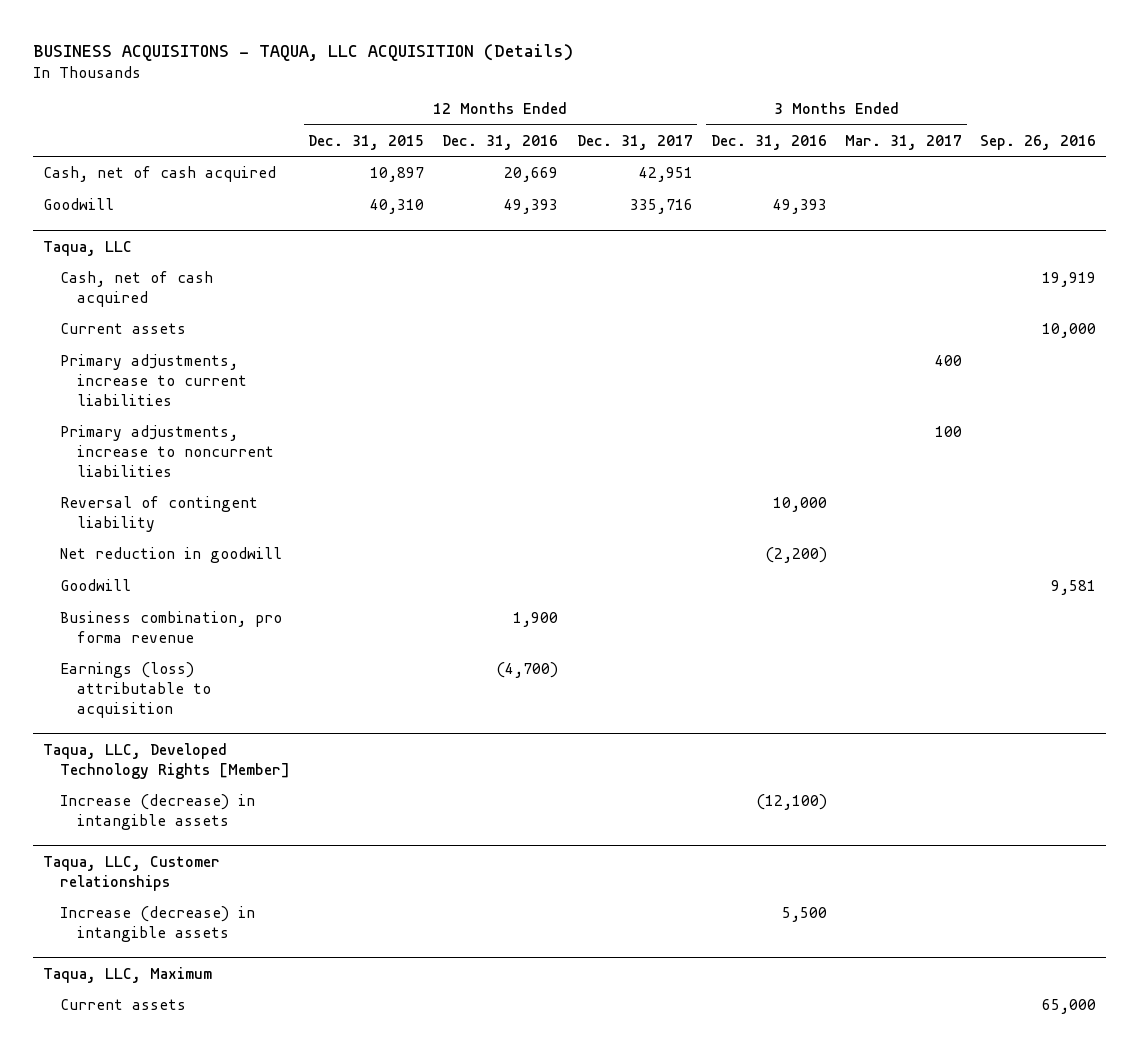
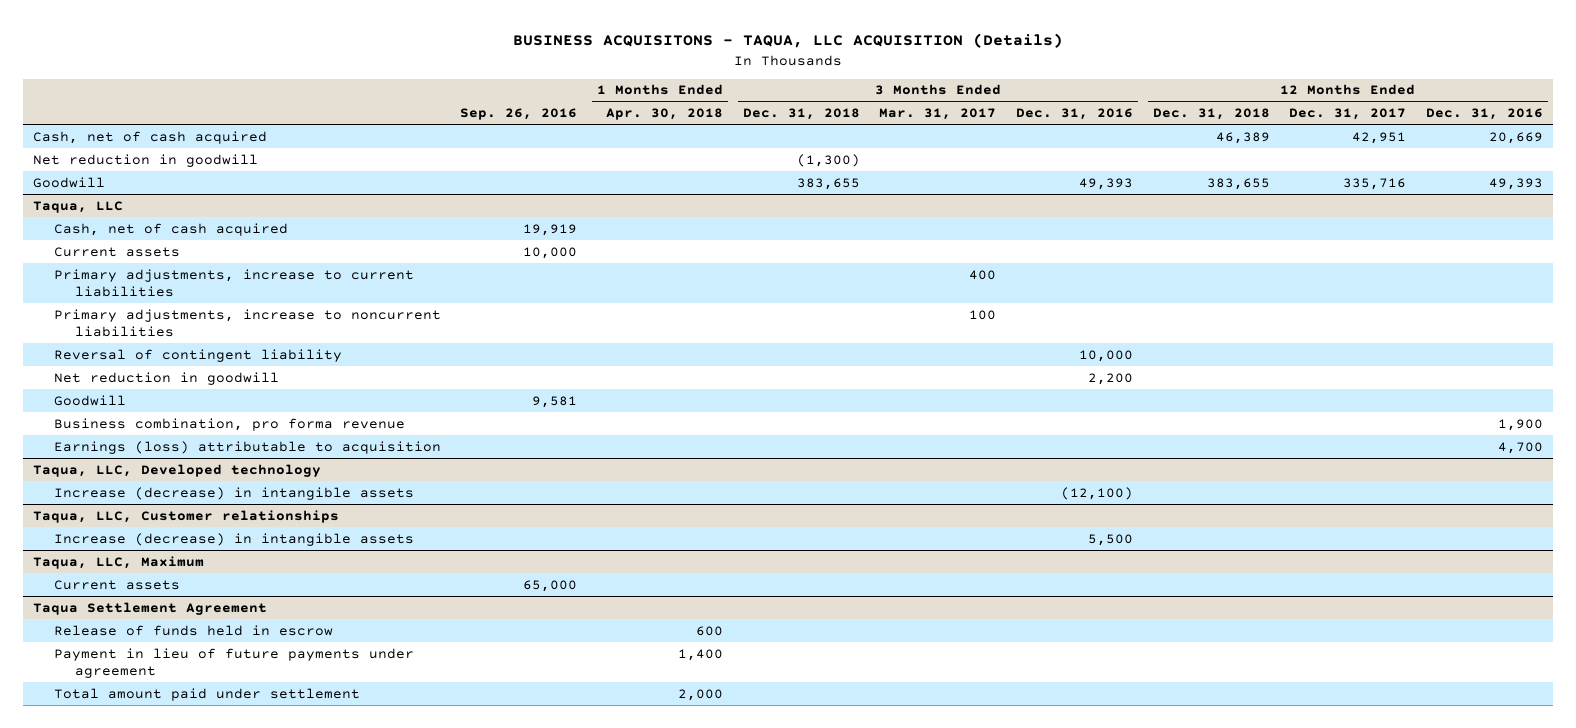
- | 12 Months Ended Dec. 31, 2015 | 12 Months Ended Dec. 31, 2016 | 12 Months Ended Dec. 31, 2017 | 3 Months Ended Dec. 31, 2016 | 3 Months Ended Mar. 31, 2017 | Sep. 26, 2016
+ | Sep. 26, 2016 | 1 Months Ended Apr. 30, 2018 | 3 Months Ended Dec. 31, 2018 | 3 Months Ended Mar. 31, 2017 | 3 Months Ended Dec. 31, 2016 | 12 Months Ended Dec. 31, 2018 | 12 Months Ended Dec. 31, 2017 | 12 Months Ended Dec. 31, 2016
+ Net reduction in goodwill | | | (1,300) | | | | |
@ Taqua, LLC
- Net reduction in goodwill | | | | (2,200) | |
+ Net reduction in goodwill | | | | | 2,200 | | |
- Earnings (loss) attributable to acquisition | | (4,700) | | | |
- Taqua, LLC, Developed Technology Rights [Member]
@ Taqua, LLC
+ Earnings (loss) attributable to acquisition | | | | | | | | 4,700
+ Taqua, LLC, Developed technology
+ Taqua Settlement Agreement
+ Release of funds held in escrow | | 600 | | | | | |
+ Payment in lieu of future payments under agreement | | 1,400 | | | | | |
+ Total amount paid under settlement | | 2,000 | | | | | |

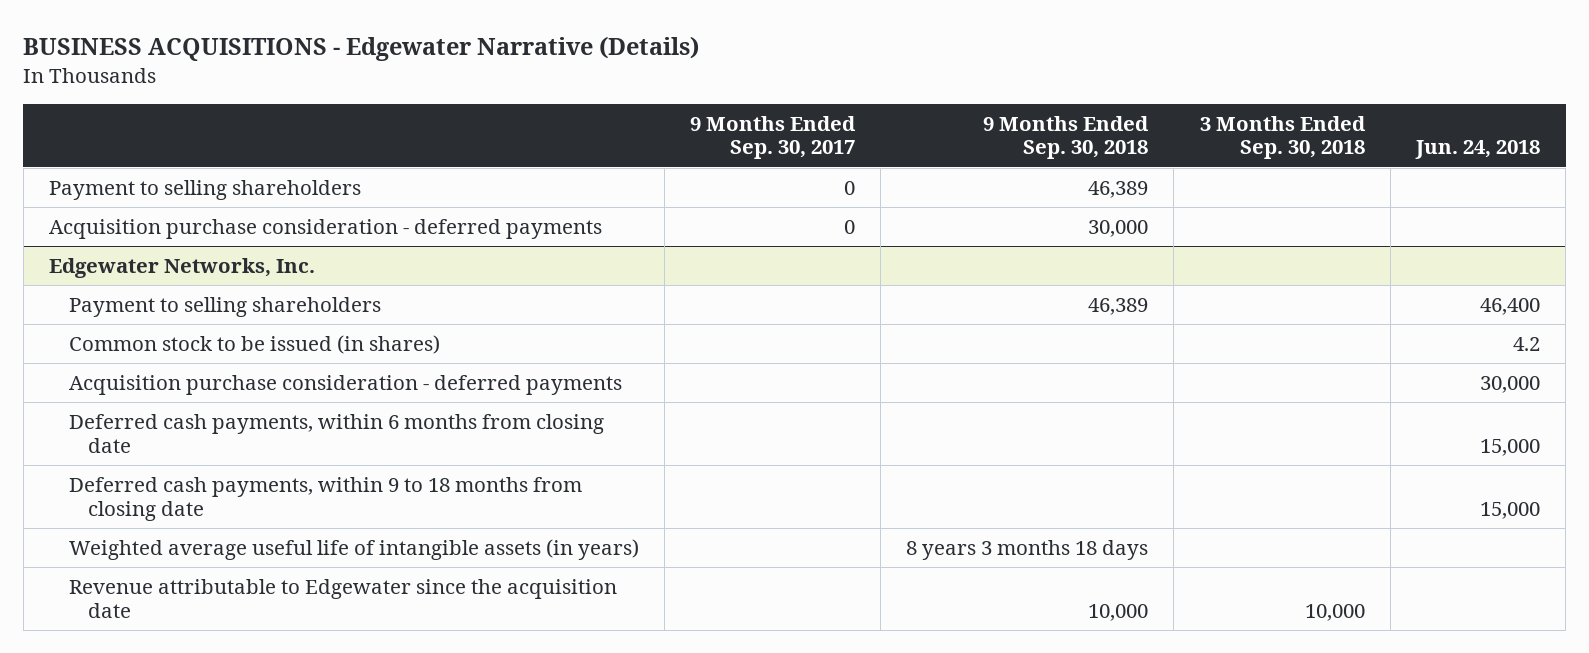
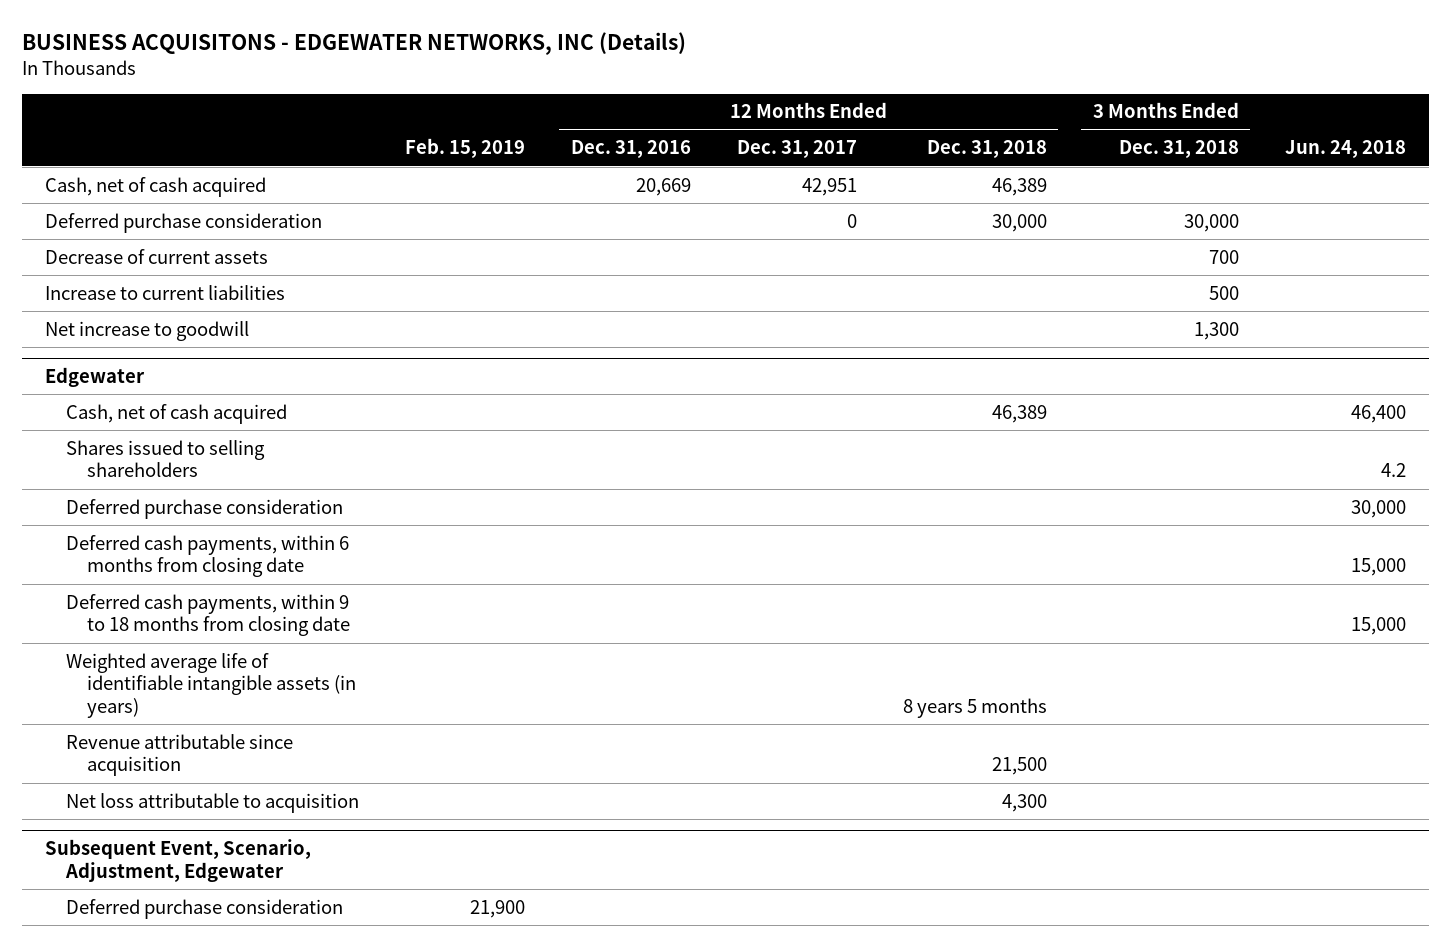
- BUSINESS ACQUISITIONS - Edgewater Narrative (Details)
+ BUSINESS ACQUISITONS - EDGEWATER NETWORKS, INC (Details)
- | 9 Months Ended Sep. 30, 2017 | 9 Months Ended Sep. 30, 2018 | 3 Months Ended Sep. 30, 2018 | Jun. 24, 2018
+ | Feb. 15, 2019 | 12 Months Ended Dec. 31, 2016 | 12 Months Ended Dec. 31, 2017 | 12 Months Ended Dec. 31, 2018 | 3 Months Ended Dec. 31, 2018 | Jun. 24, 2018
- Payment to selling shareholders | 0 | 46,389 | |
- Acquisition purchase consideration - deferred payments | 0 | 30,000 | |
- Edgewater Networks, Inc.
- Payment to selling shareholders | | 46,389 | | 46,400
- Common stock to be issued (in shares) | | | | 4.2
- Acquisition purchase consideration - deferred payments | | | | 30,000
+ Cash, net of cash acquired | | 20,669 | 42,951 | 46,389 | |
+ Deferred purchase consideration | | | 0 | 30,000 | 30,000 |
+ Decrease of current assets | | | | | 700 |
+ Increase to current liabilities | | | | | 500 |
+ Net increase to goodwill | | | | | 1,300 |
+ Edgewater
+ Cash, net of cash acquired | | | | 46,389 | | 46,400
+ Shares issued to selling shareholders | | | | | | 4.2
+ Deferred purchase consideration | | | | | | 30,000
- Weighted average useful life of intangible assets (in years) | | 8 years 3 months 18 days | |
- Revenue attributable to Edgewater since the acquisition date | | 10,000 | 10,000 |
+ Weighted average life of identifiable intangible assets (in years) | | | | 8 years 5 months | |
+ Revenue attributable since acquisition | | | | 21,500 | |
+ Net loss attributable to acquisition | | | | 4,300 | |
+ Subsequent Event, Scenario, Adjustment, Edgewater
+ Deferred purchase consideration | 21,900 | | | | |

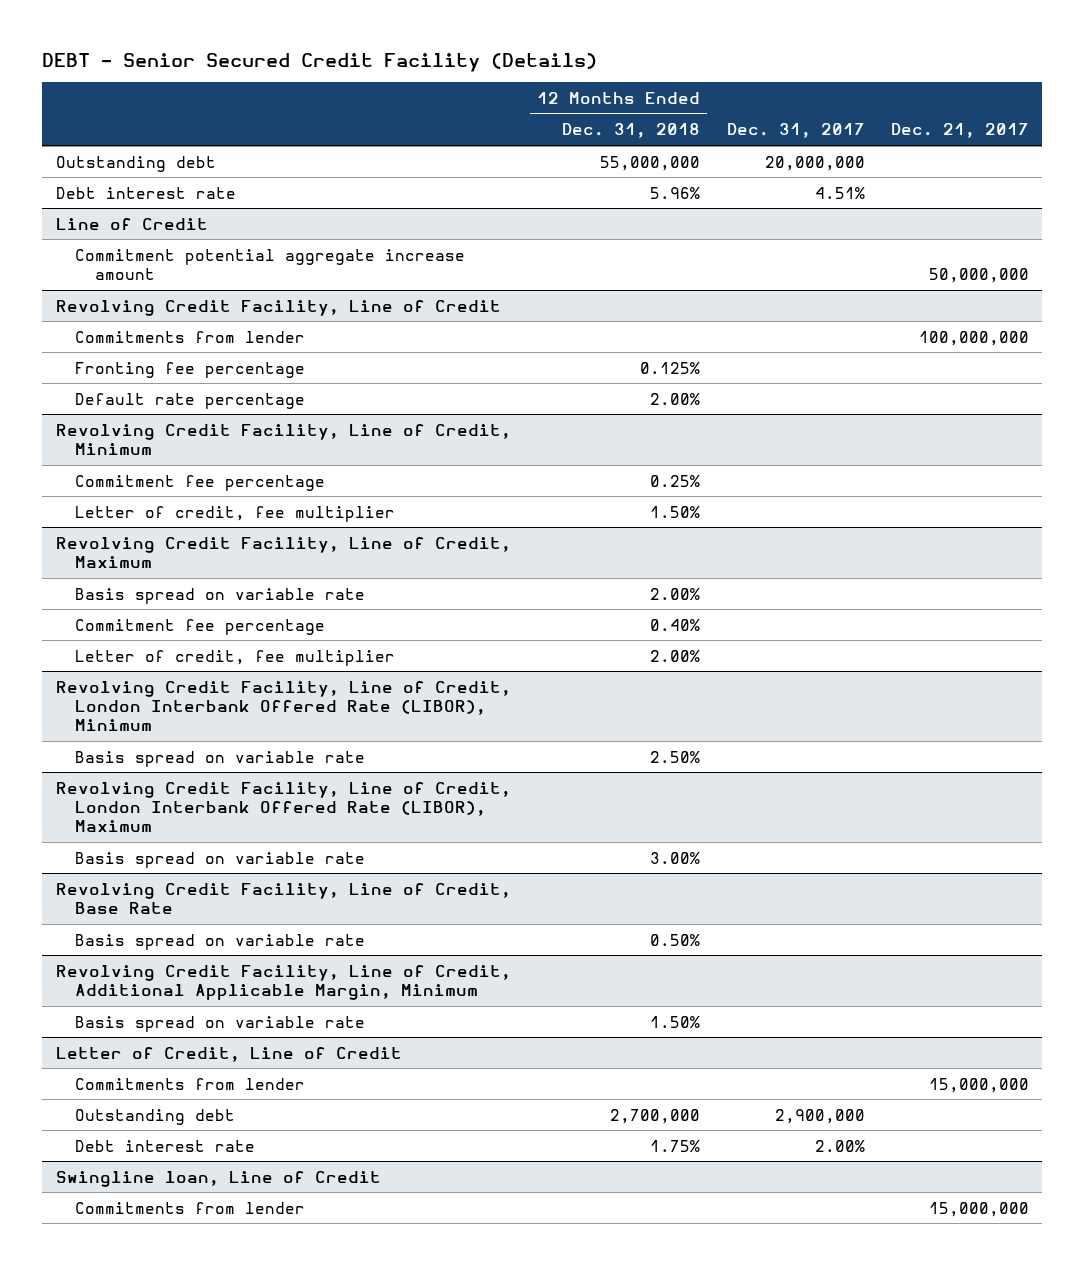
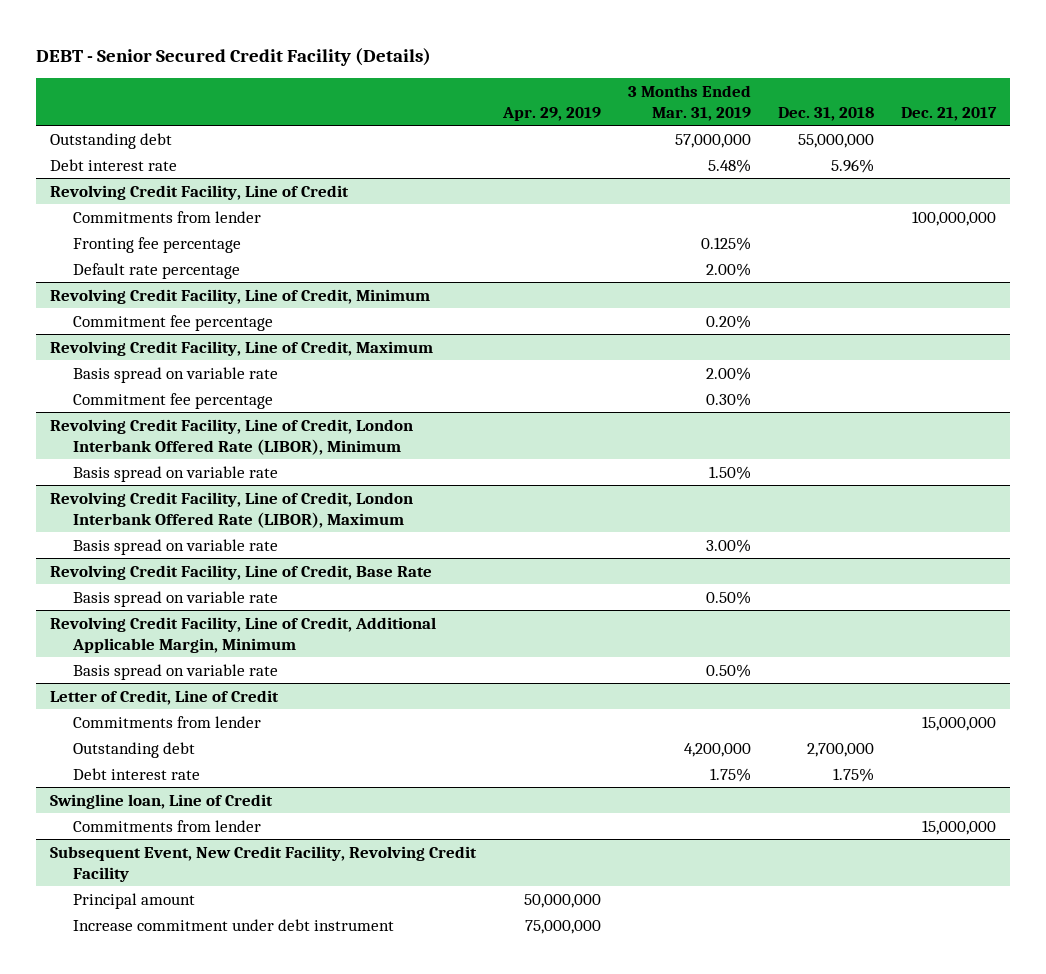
- | 12 Months Ended Dec. 31, 2018 | Dec. 31, 2017 | Dec. 21, 2017
+ | Apr. 29, 2019 | 3 Months Ended Mar. 31, 2019 | Dec. 31, 2018 | Dec. 21, 2017
- Line of Credit
- Commitment potential aggregate increase amount | | | 50,000,000
@ Revolving Credit Facility, Line of Credit, Minimum
- Letter of credit, fee multiplier | 1.50% | |
@ Revolving Credit Facility, Line of Credit, Maximum
- Letter of credit, fee multiplier | 2.00% | |
+ Subsequent Event, New Credit Facility, Revolving Credit Facility
+ Principal amount | 50,000,000 | | |
+ Increase commitment under debt instrument | 75,000,000 | | |

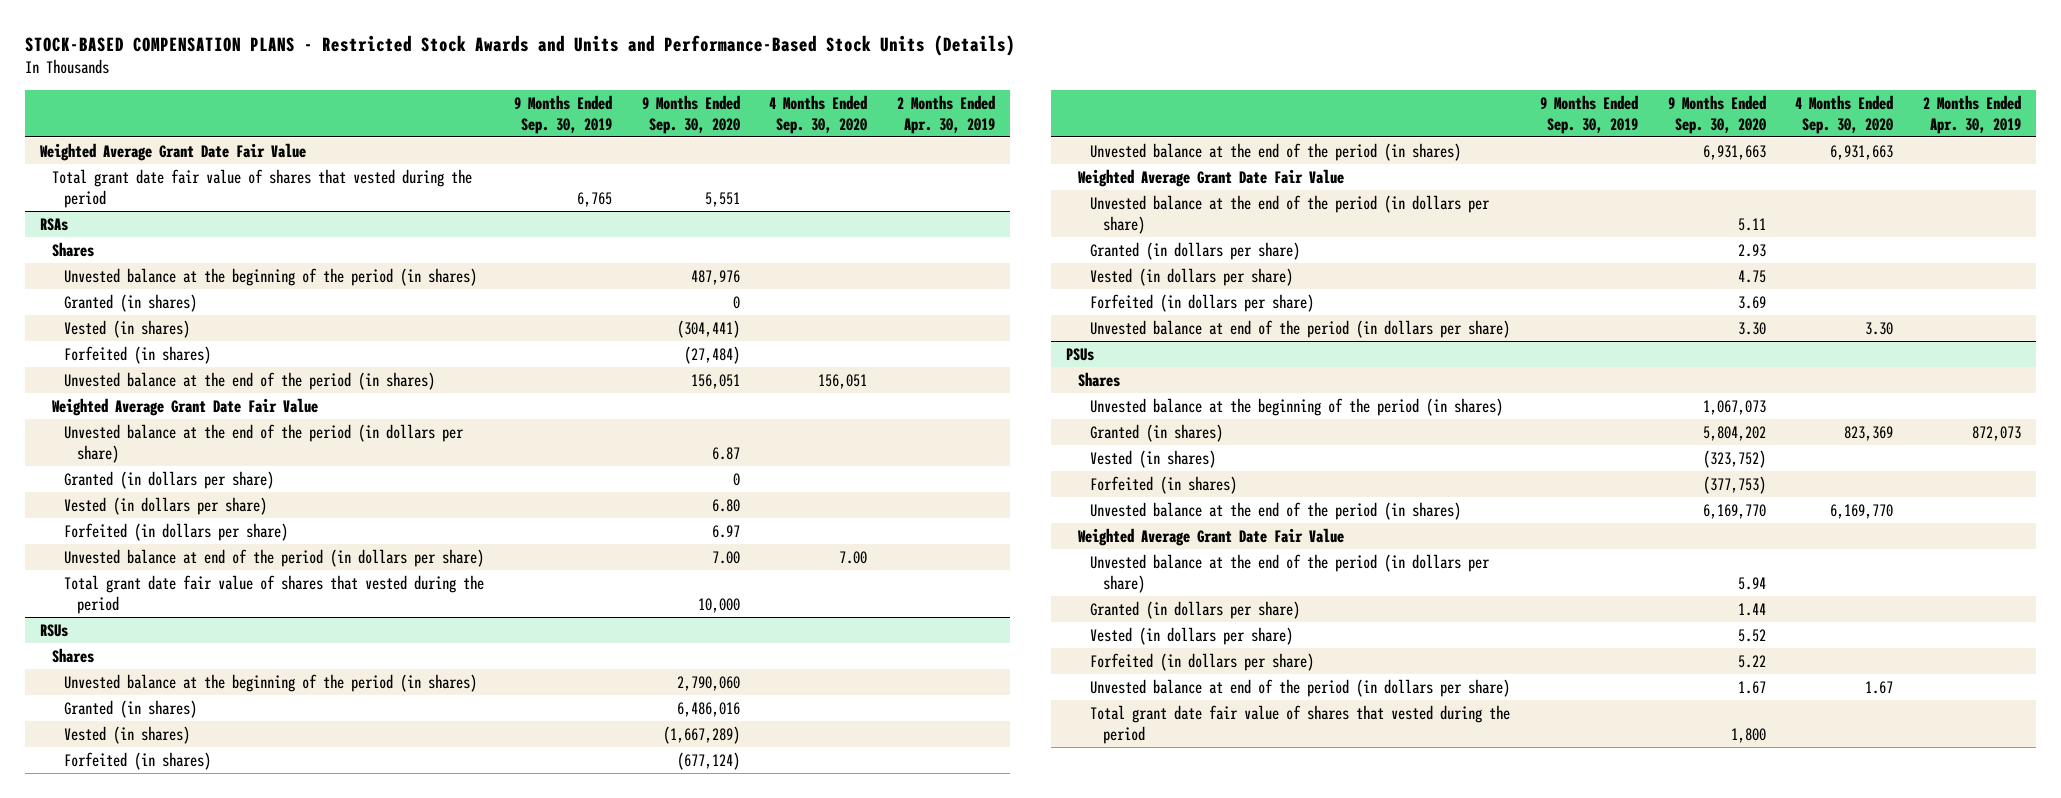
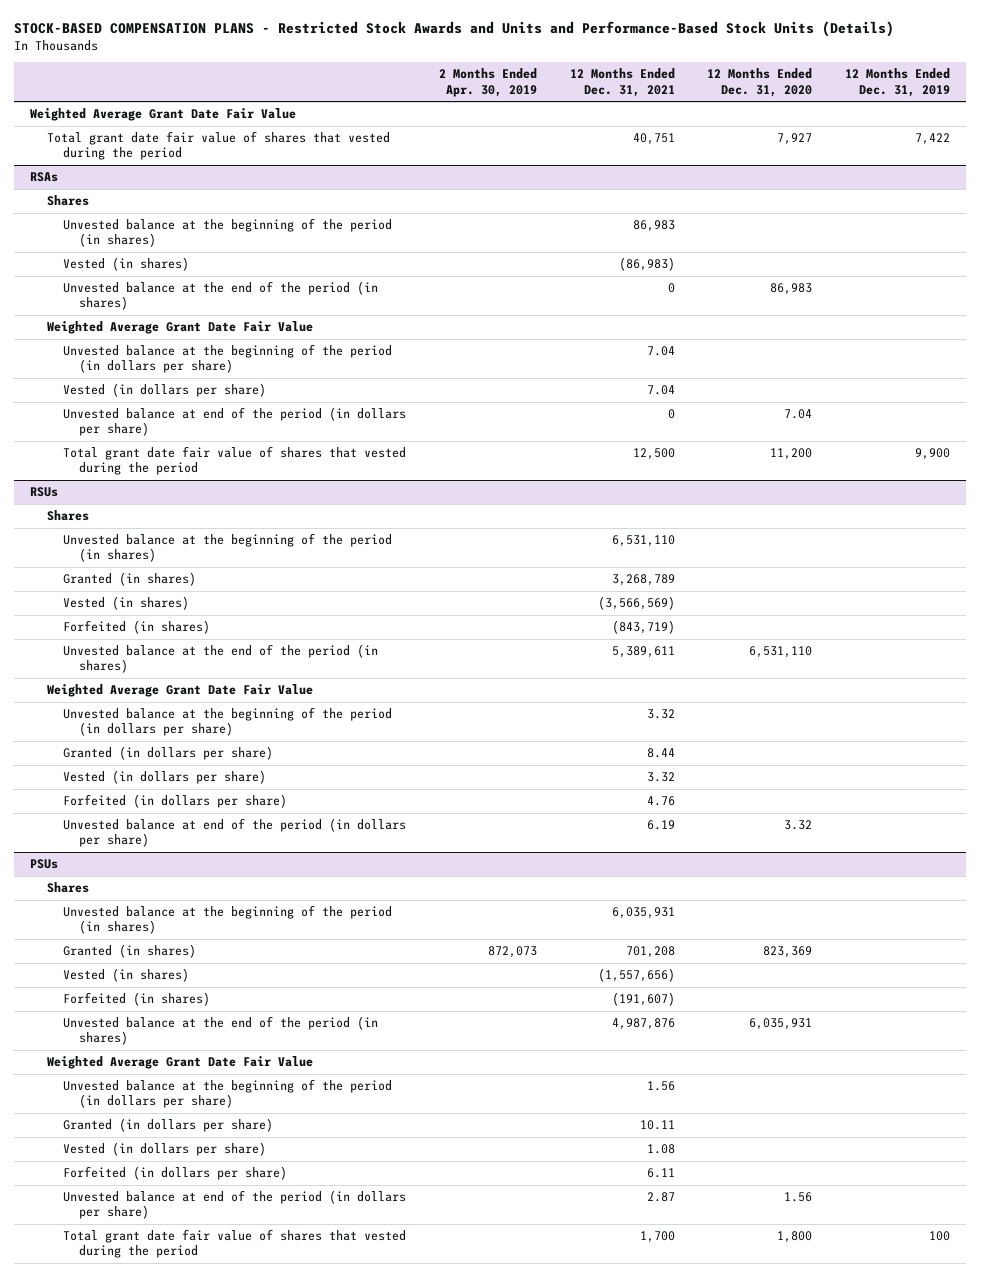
- | 9 Months Ended Sep. 30, 2019 | 9 Months Ended Sep. 30, 2020 | 4 Months Ended Sep. 30, 2020 | 2 Months Ended Apr. 30, 2019
+ | 2 Months Ended Apr. 30, 2019 | 12 Months Ended Dec. 31, 2021 | 12 Months Ended Dec. 31, 2020 | 12 Months Ended Dec. 31, 2019
@ RSAs
- Granted (in shares) | | 0 | |
- Forfeited (in shares) | | (27,484) | |
- Unvested balance at the end of the period (in dollars per share) | | 6.87 | |
- Granted (in dollars per share) | | 0 | |
+ Unvested balance at the beginning of the period (in dollars per share) | | 7.04 | |
- Forfeited (in dollars per share) | | 6.97 | |
@ RSUs
- Unvested balance at the end of the period (in dollars per share) | | 5.11 | |
+ Unvested balance at the beginning of the period (in dollars per share) | | 3.32 | |
@ PSUs
- Unvested balance at the end of the period (in dollars per share) | | 5.94 | |
+ Unvested balance at the beginning of the period (in dollars per share) | | 1.56 | |

